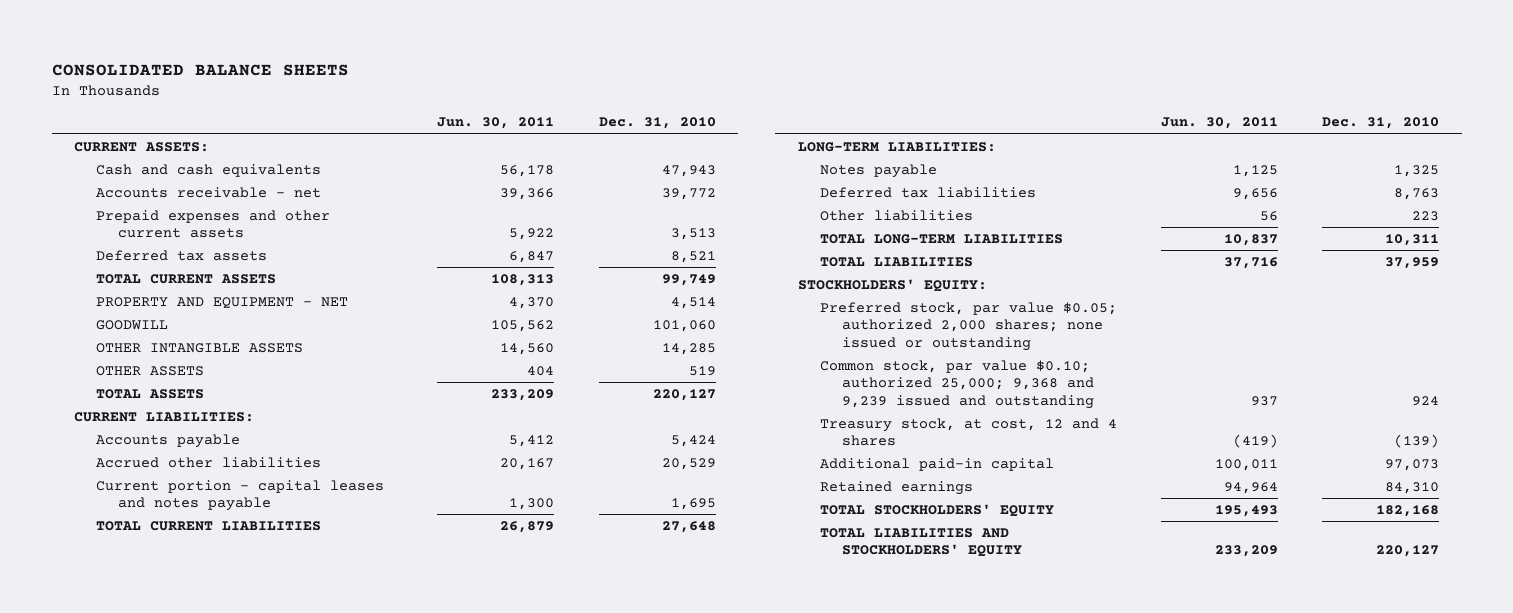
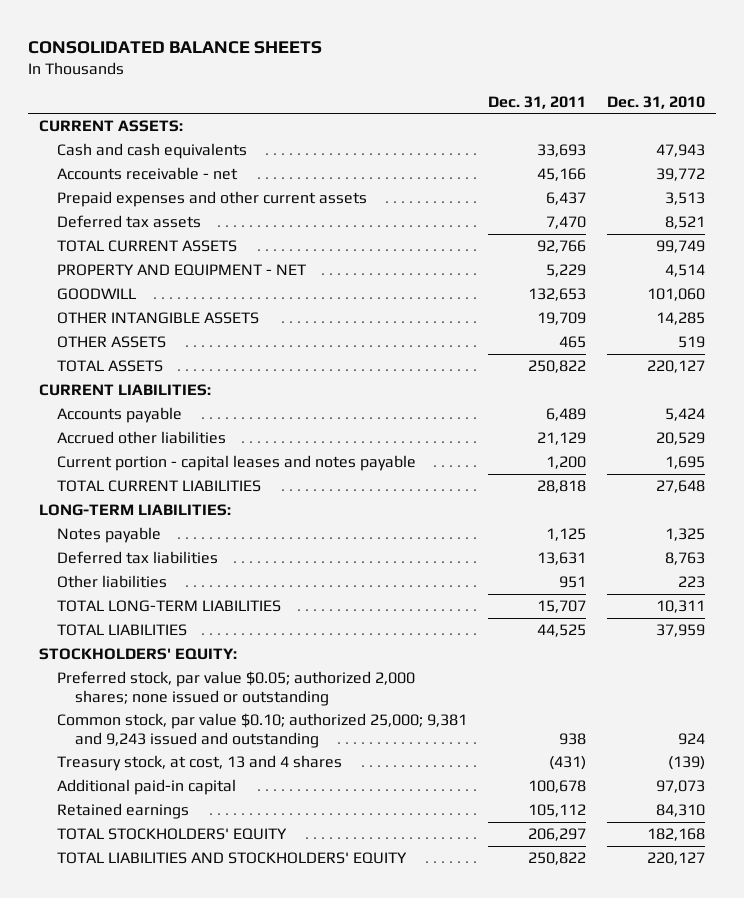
- | Jun. 30, 2011 | Dec. 31, 2010
+ | Dec. 31, 2011 | Dec. 31, 2010
- Common stock, par value $0.10; authorized 25,000; 9,368 and 9,239 issued and outstanding | 937 | 924
- Treasury stock, at cost, 12 and 4 shares | (419) | (139)
+ Common stock, par value $0.10; authorized 25,000; 9,381 and 9,243 issued and outstanding | 938 | 924
+ Treasury stock, at cost, 13 and 4 shares | (431) | (139)

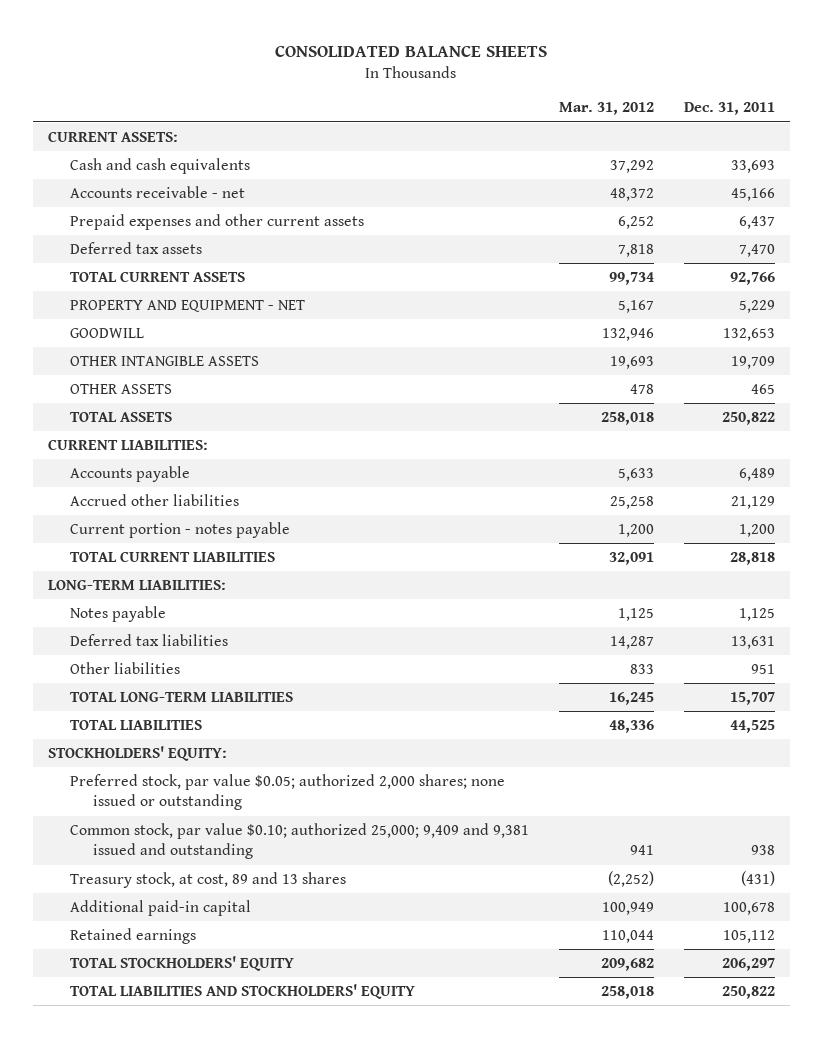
- | Dec. 31, 2011 | Dec. 31, 2010
+ | Mar. 31, 2012 | Dec. 31, 2011
- Current portion - capital leases and notes payable | 1,200 | 1,695
+ Current portion - notes payable | 1,200 | 1,200
- Common stock, par value $0.10; authorized 25,000; 9,381 and 9,243 issued and outstanding | 938 | 924
- Treasury stock, at cost, 13 and 4 shares | (431) | (139)
+ Common stock, par value $0.10; authorized 25,000; 9,409 and 9,381 issued and outstanding | 941 | 938
+ Treasury stock, at cost, 89 and 13 shares | (2,252) | (431)

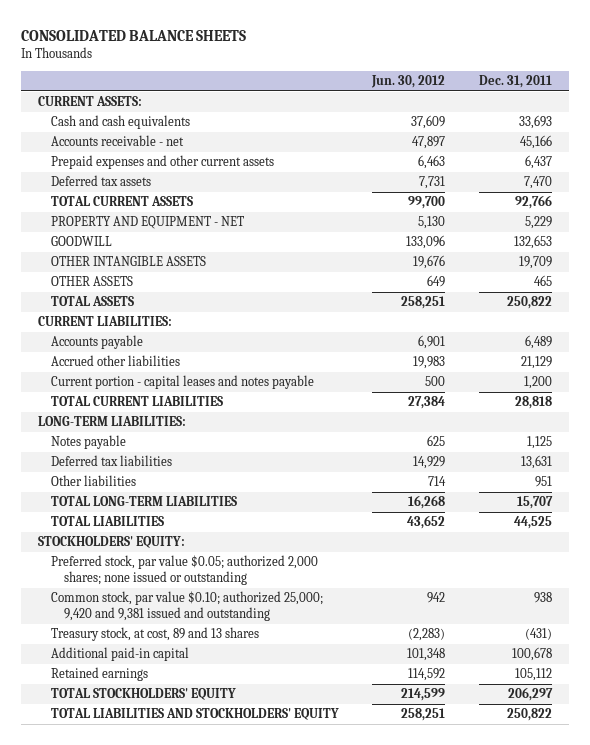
- | Mar. 31, 2012 | Dec. 31, 2011
+ | Jun. 30, 2012 | Dec. 31, 2011
- Current portion - notes payable | 1,200 | 1,200
+ Current portion - capital leases and notes payable | 500 | 1,200
- Common stock, par value $0.10; authorized 25,000; 9,409 and 9,381 issued and outstanding | 941 | 938
+ Common stock, par value $0.10; authorized 25,000; 9,420 and 9,381 issued and outstanding | 942 | 938

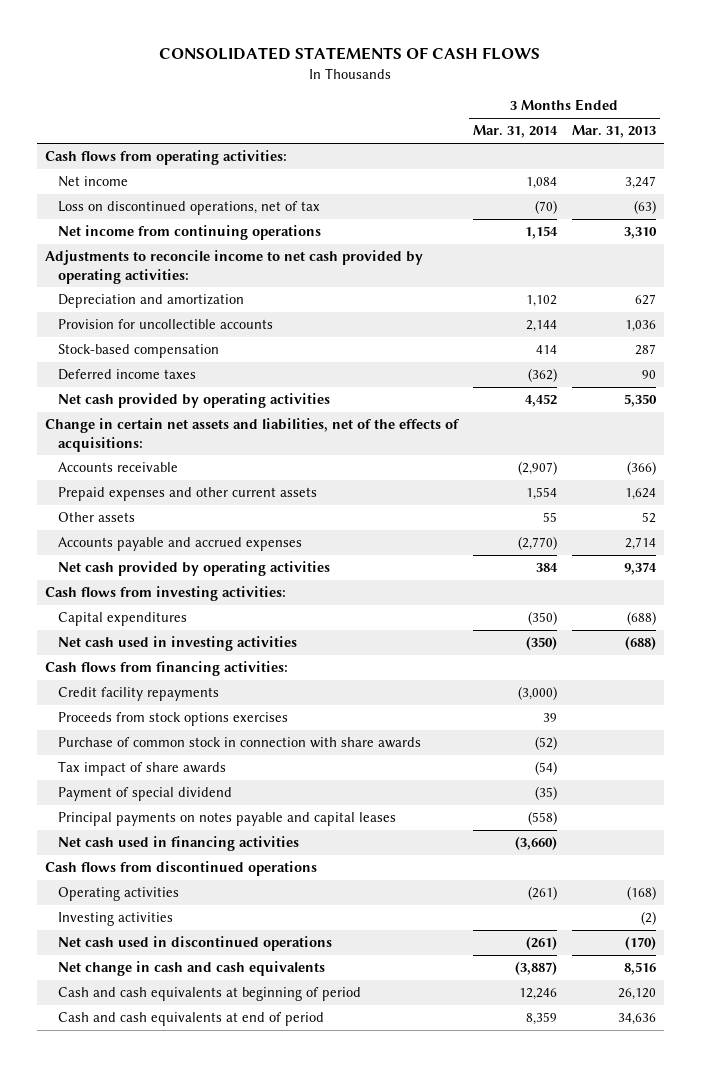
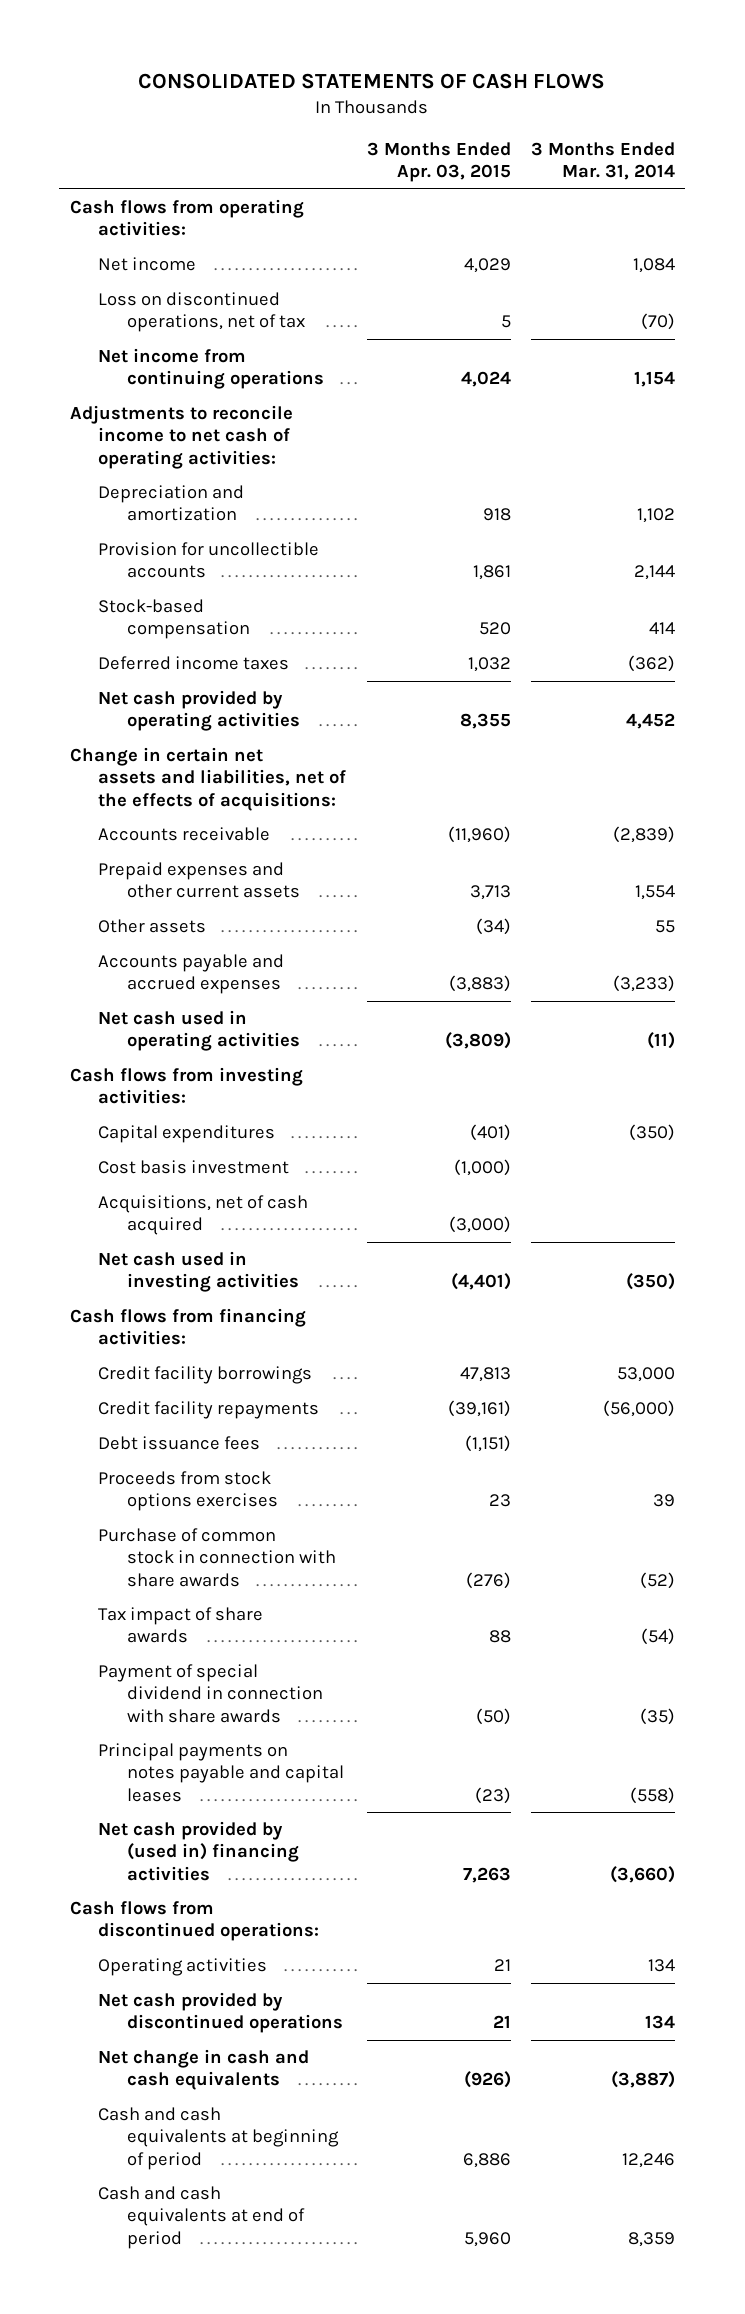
- | 3 Months Ended Mar. 31, 2014 | 3 Months Ended Mar. 31, 2013
+ | 3 Months Ended Apr. 03, 2015 | 3 Months Ended Mar. 31, 2014
- Adjustments to reconcile income to net cash provided by operating activities:
+ Adjustments to reconcile income to net cash of operating activities:
- Accounts receivable | (2,907) | (366)
+ Accounts receivable | (11,960) | (2,839)
- Accounts payable and accrued expenses | (2,770) | 2,714
- Net cash provided by operating activities | 384 | 9,374
+ Accounts payable and accrued expenses | (3,883) | (3,233)
+ Net cash used in operating activities | (3,809) | (11)
+ Cost basis investment | (1,000) |
+ Acquisitions, net of cash acquired | (3,000) |
- Credit facility repayments | (3,000) |
+ Credit facility borrowings | 47,813 | 53,000
+ Credit facility repayments | (39,161) | (56,000)
+ Debt issuance fees | (1,151) |
- Payment of special dividend | (35) |
+ Payment of special dividend in connection with share awards | (50) | (35)
- Net cash used in financing activities | (3,660) |
- Cash flows from discontinued operations
- Operating activities | (261) | (168)
- Investing activities | | (2)
- Net cash used in discontinued operations | (261) | (170)
+ Net cash provided by (used in) financing activities | 7,263 | (3,660)
+ Cash flows from discontinued operations:
+ Operating activities | 21 | 134
+ Net cash provided by discontinued operations | 21 | 134

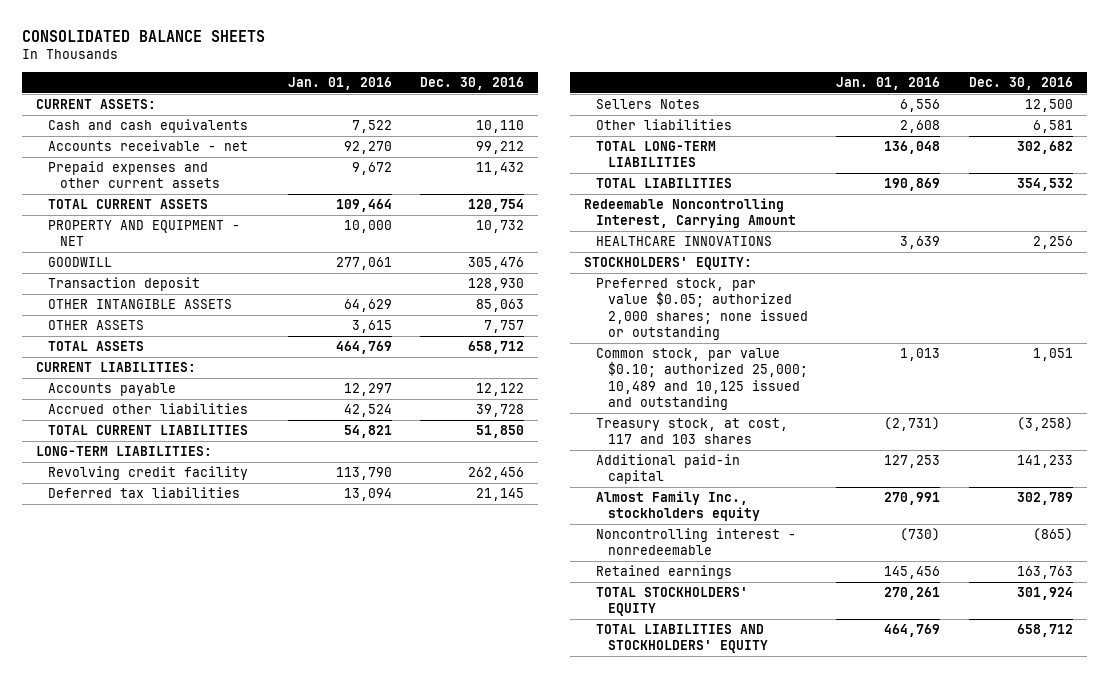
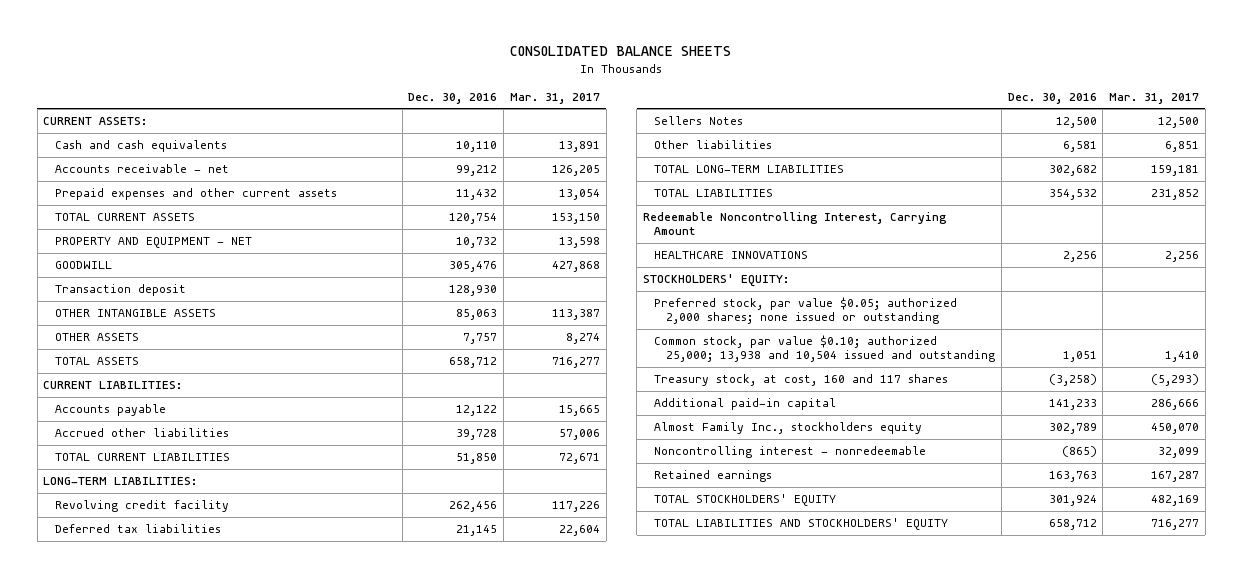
- | Jan. 01, 2016 | Dec. 30, 2016
+ | Dec. 30, 2016 | Mar. 31, 2017
- Common stock, par value $0.10; authorized 25,000; 10,489 and 10,125 issued and outstanding | 1,013 | 1,051
- Treasury stock, at cost, 117 and 103 shares | (2,731) | (3,258)
+ Common stock, par value $0.10; authorized 25,000; 13,938 and 10,504 issued and outstanding | 1,051 | 1,410
+ Treasury stock, at cost, 160 and 117 shares | (3,258) | (5,293)

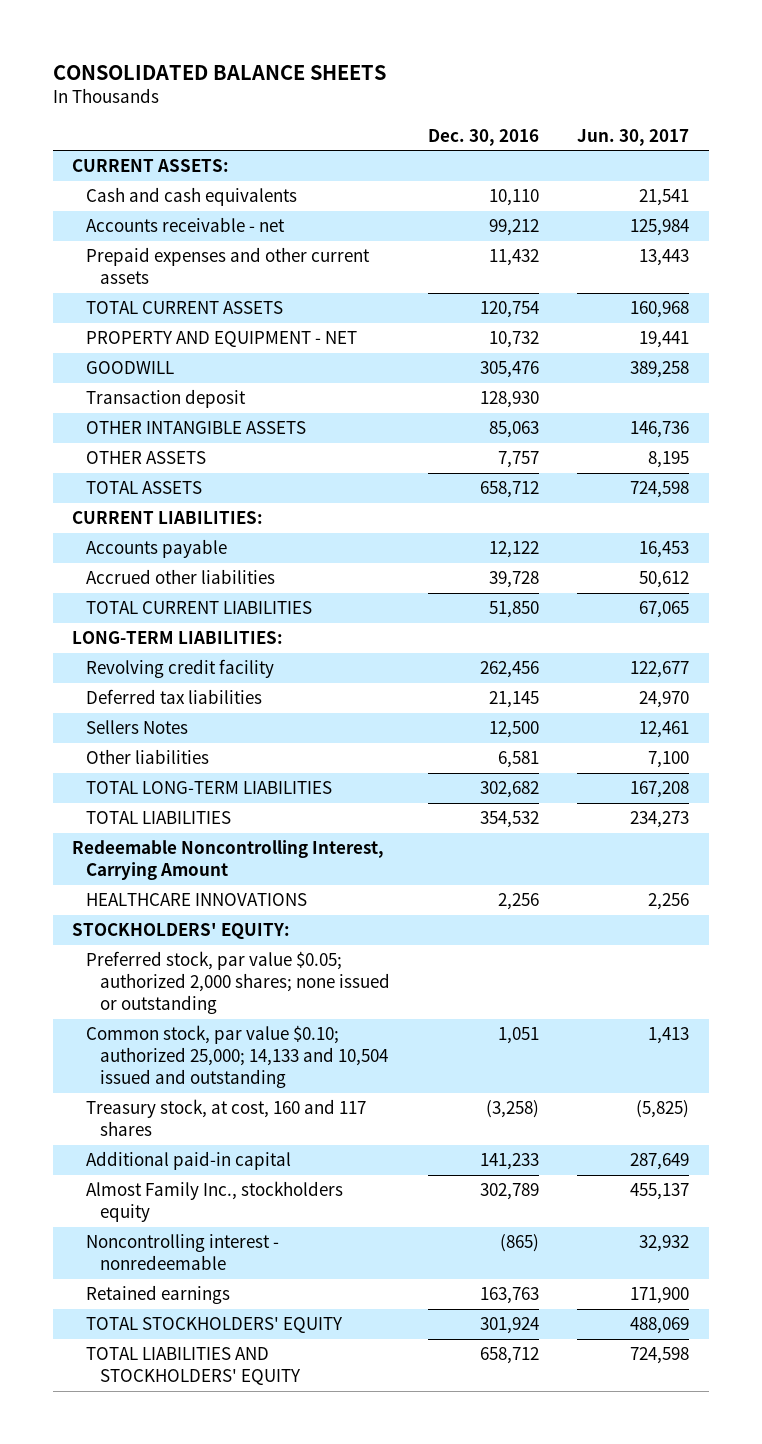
- | Dec. 30, 2016 | Mar. 31, 2017
+ | Dec. 30, 2016 | Jun. 30, 2017
- Common stock, par value $0.10; authorized 25,000; 13,938 and 10,504 issued and outstanding | 1,051 | 1,410
+ Common stock, par value $0.10; authorized 25,000; 14,133 and 10,504 issued and outstanding | 1,051 | 1,413

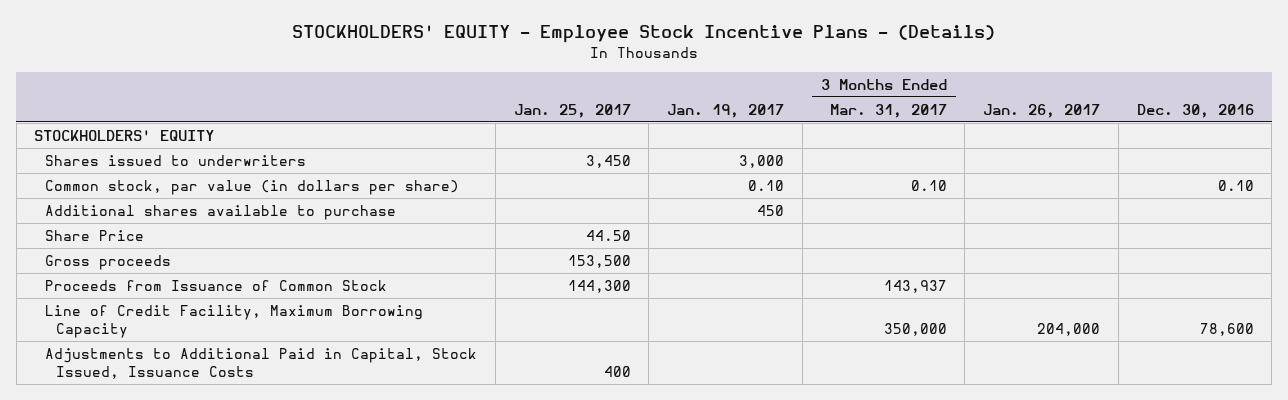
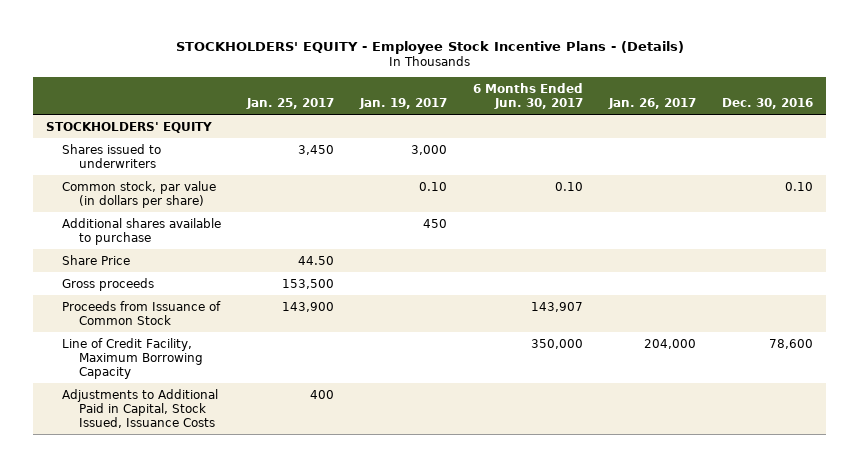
- | Jan. 25, 2017 | Jan. 19, 2017 | 3 Months Ended Mar. 31, 2017 | Jan. 26, 2017 | Dec. 30, 2016
+ | Jan. 25, 2017 | Jan. 19, 2017 | 6 Months Ended Jun. 30, 2017 | Jan. 26, 2017 | Dec. 30, 2016
- Proceeds from Issuance of Common Stock | 144,300 | | 143,937 | |
+ Proceeds from Issuance of Common Stock | 143,900 | | 143,907 | |

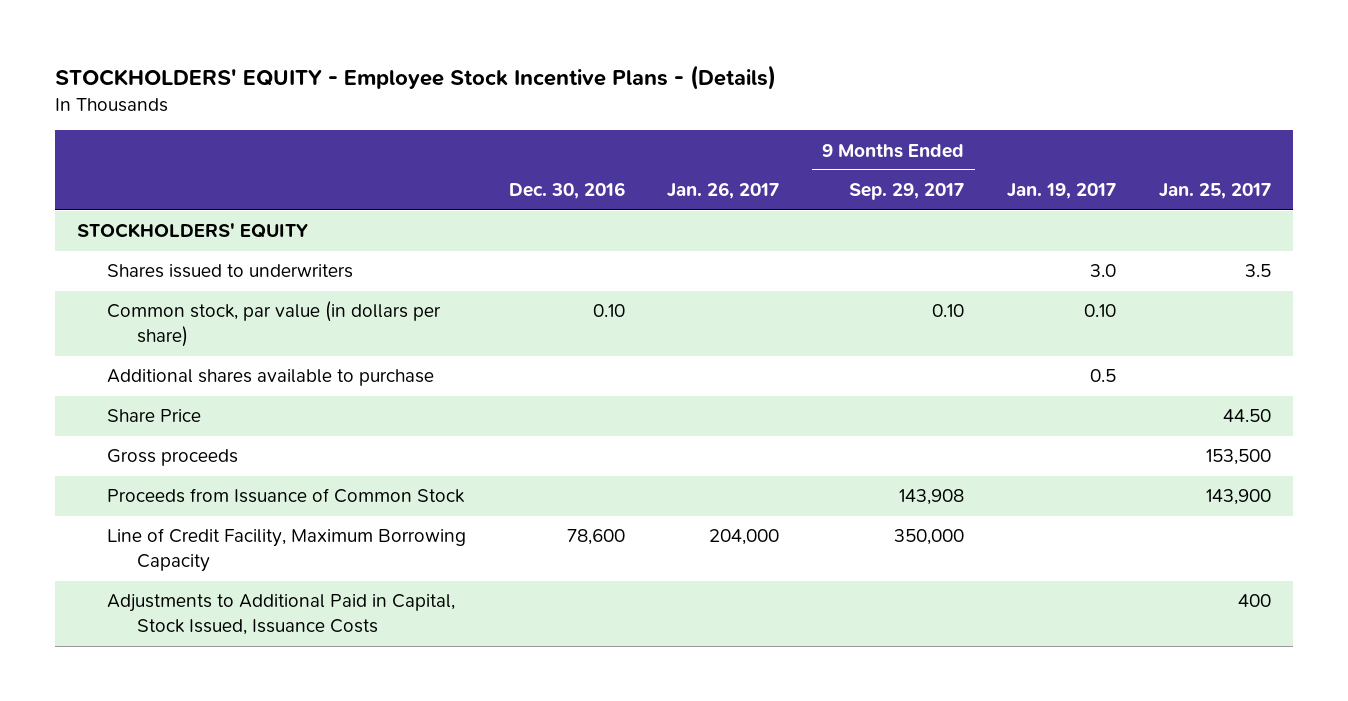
- | Jan. 25, 2017 | Jan. 19, 2017 | 6 Months Ended Jun. 30, 2017 | Jan. 26, 2017 | Dec. 30, 2016
+ | Dec. 30, 2016 | Jan. 26, 2017 | 9 Months Ended Sep. 29, 2017 | Jan. 19, 2017 | Jan. 25, 2017
- Shares issued to underwriters | 3,450 | 3,000 | | |
+ Shares issued to underwriters | | | | 3.0 | 3.5
- Additional shares available to purchase | | 450 | | |
+ Additional shares available to purchase | | | | 0.5 |

